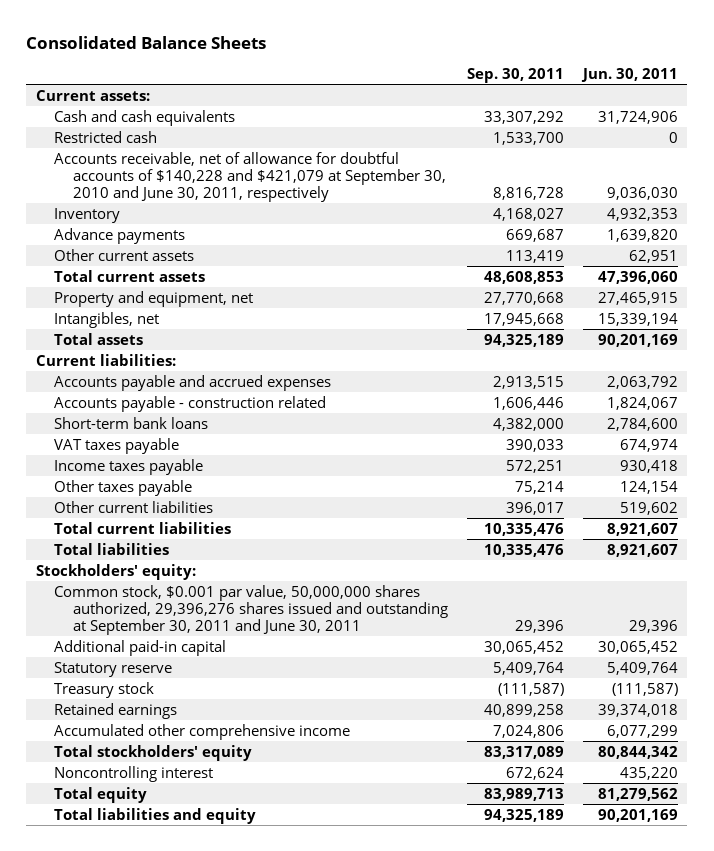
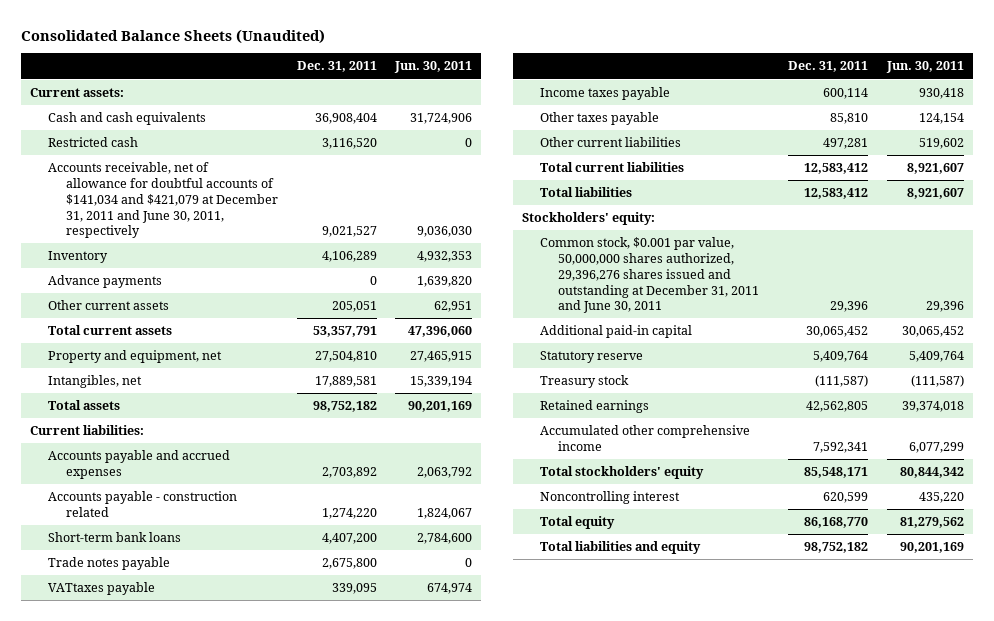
- Consolidated Balance Sheets
+ Consolidated Balance Sheets (Unaudited)
- | Sep. 30, 2011 | Jun. 30, 2011
+ | Dec. 31, 2011 | Jun. 30, 2011
- Accounts receivable, net of allowance for doubtful accounts of $140,228 and $421,079 at September 30, 2010 and June 30, 2011, respectively | 8,816,728 | 9,036,030
+ Accounts receivable, net of allowance for doubtful accounts of $141,034 and $421,079 at December 31, 2011 and June 30, 2011, respectively | 9,021,527 | 9,036,030
- VAT taxes payable | 390,033 | 674,974
+ Trade notes payable | 2,675,800 | 0
+ VATtaxes payable | 339,095 | 674,974
- Common stock, $0.001 par value, 50,000,000 shares authorized, 29,396,276 shares issued and outstanding at September 30, 2011 and June 30, 2011 | 29,396 | 29,396
+ Common stock, $0.001 par value, 50,000,000 shares authorized, 29,396,276 shares issued and outstanding at December 31, 2011 and June 30, 2011 | 29,396 | 29,396

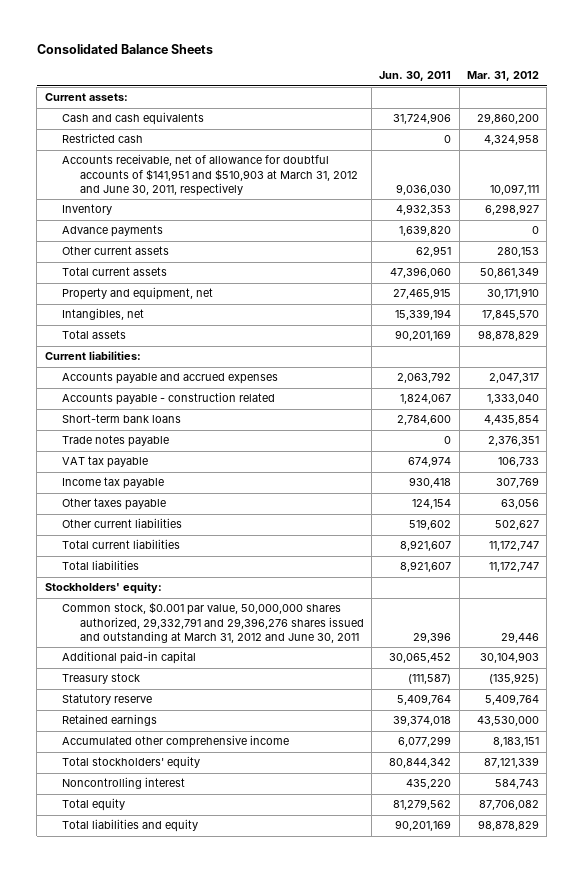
- Consolidated Balance Sheets (Unaudited)
+ Consolidated Balance Sheets
- | Dec. 31, 2011 | Jun. 30, 2011
+ | Jun. 30, 2011 | Mar. 31, 2012
- Accounts receivable, net of allowance for doubtful accounts of $141,034 and $421,079 at December 31, 2011 and June 30, 2011, respectively | 9,021,527 | 9,036,030
+ Accounts receivable, net of allowance for doubtful accounts of $141,951 and $510,903 at March 31, 2012 and June 30, 2011, respectively | 9,036,030 | 10,097,111
- VATtaxes payable | 339,095 | 674,974
- Income taxes payable | 600,114 | 930,418
+ VAT tax payable | 674,974 | 106,733
+ Income tax payable | 930,418 | 307,769
- Common stock, $0.001 par value, 50,000,000 shares authorized, 29,396,276 shares issued and outstanding at December 31, 2011 and June 30, 2011 | 29,396 | 29,396
+ Common stock, $0.001 par value, 50,000,000 shares authorized, 29,332,791 and 29,396,276 shares issued and outstanding at March 31, 2012 and June 30, 2011 | 29,396 | 29,446
moved down: Statutory reserve | 5,409,764 | 5,409,764

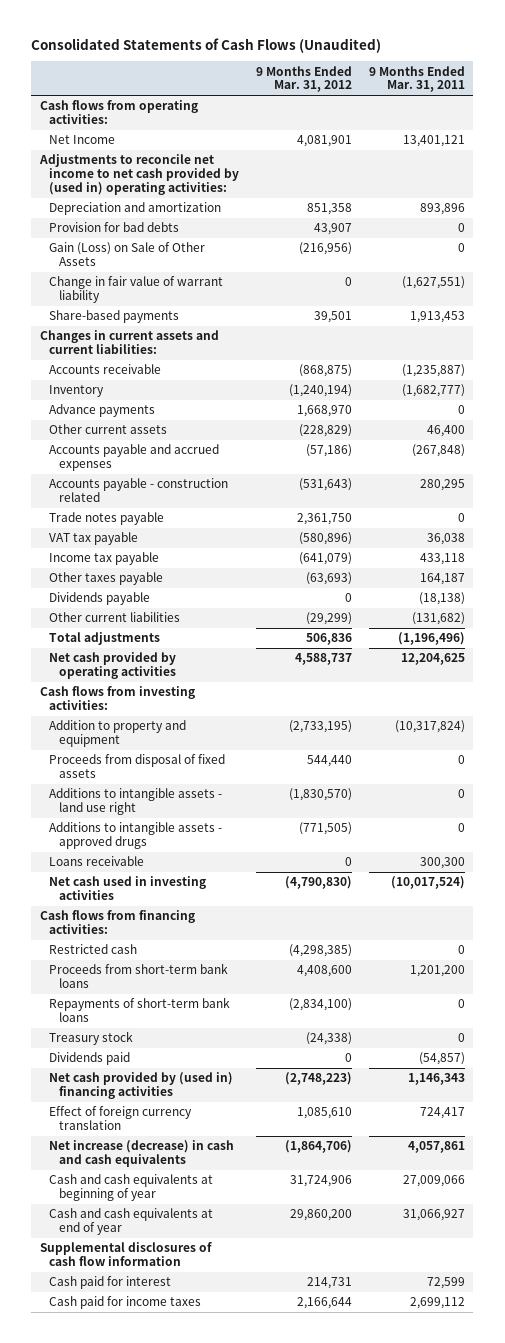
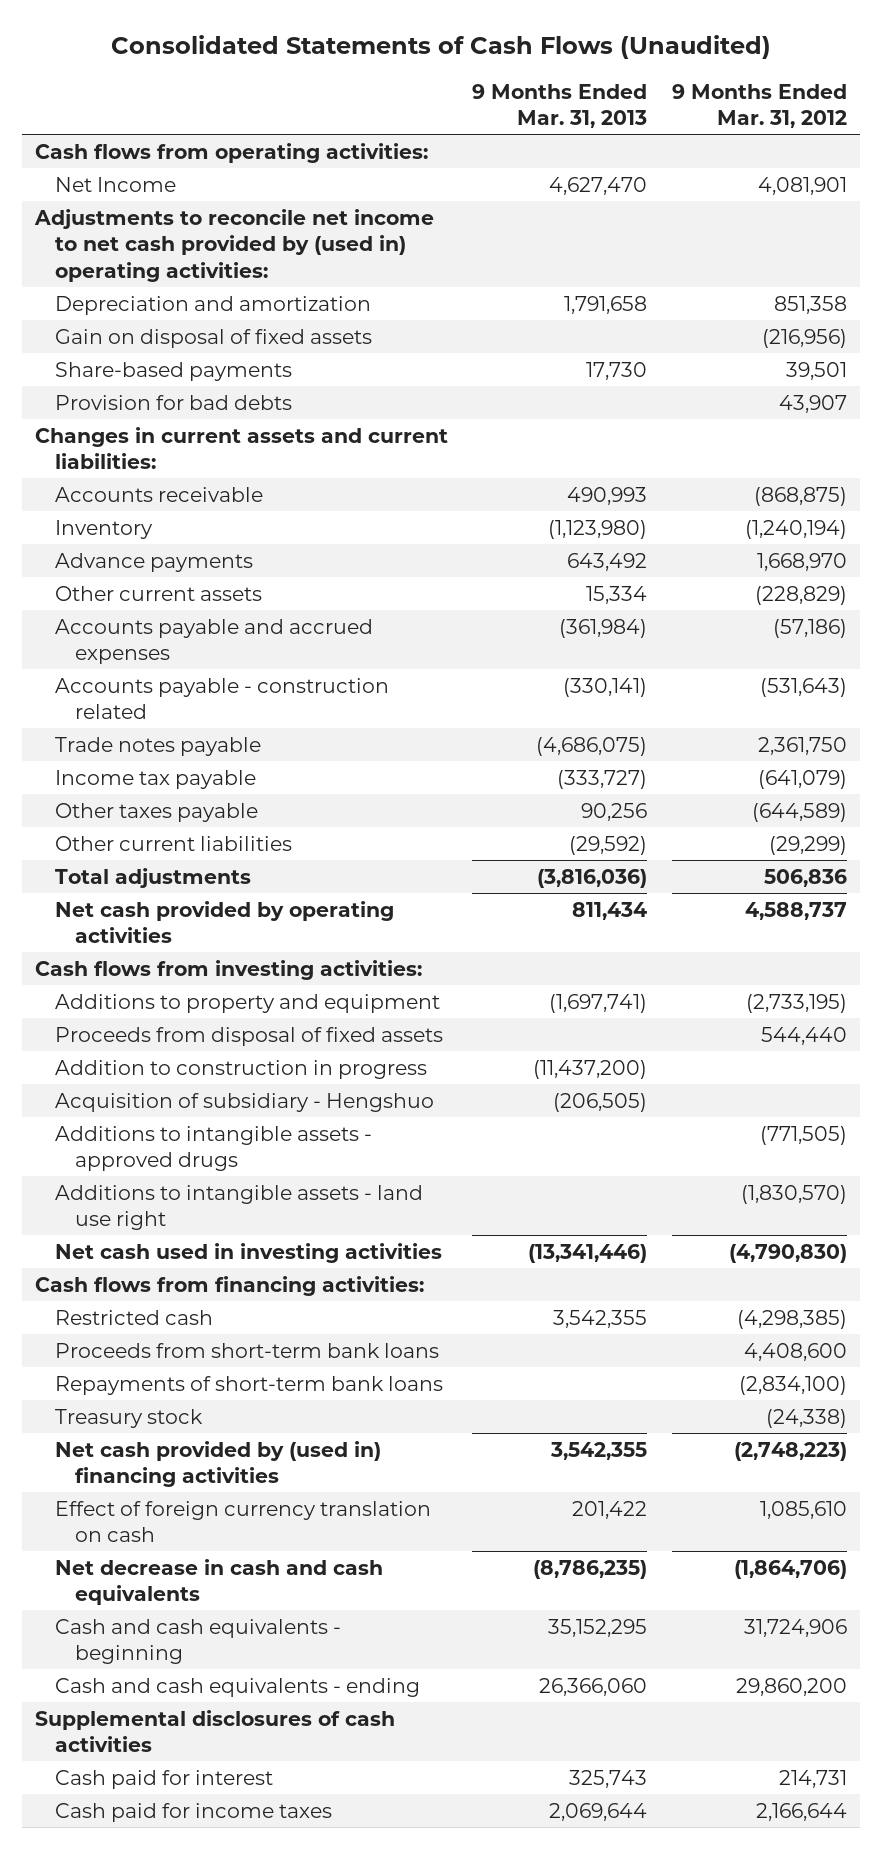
- | 9 Months Ended Mar. 31, 2012 | 9 Months Ended Mar. 31, 2011
+ | 9 Months Ended Mar. 31, 2013 | 9 Months Ended Mar. 31, 2012
- Gain (Loss) on Sale of Other Assets | (216,956) | 0
- Change in fair value of warrant liability | 0 | (1,627,551)
+ Gain on disposal of fixed assets | | (216,956)
moved down: Provision for bad debts | | 43,907
- VAT tax payable | (580,896) | 36,038
- Other taxes payable | (63,693) | 164,187
- Dividends payable | 0 | (18,138)
+ Other taxes payable | 90,256 | (644,589)
- Addition to property and equipment | (2,733,195) | (10,317,824)
+ Additions to property and equipment | (1,697,741) | (2,733,195)
+ Addition to construction in progress | (11,437,200) |
+ Acquisition of subsidiary - Hengshuo | (206,505) |
- Loans receivable | 0 | 300,300
moved down: Additions to intangible assets - land use right | | (1,830,570)
- Dividends paid | 0 | (54,857)
- Effect of foreign currency translation | 1,085,610 | 724,417
- Net increase (decrease) in cash and cash equivalents | (1,864,706) | 4,057,861
- Cash and cash equivalents at beginning of year | 31,724,906 | 27,009,066
- Cash and cash equivalents at end of year | 29,860,200 | 31,066,927
- Supplemental disclosures of cash flow information
+ Effect of foreign currency translation on cash | 201,422 | 1,085,610
+ Net decrease in cash and cash equivalents | (8,786,235) | (1,864,706)
+ Cash and cash equivalents - beginning | 35,152,295 | 31,724,906
+ Cash and cash equivalents - ending | 26,366,060 | 29,860,200
+ Supplemental disclosures of cash activities

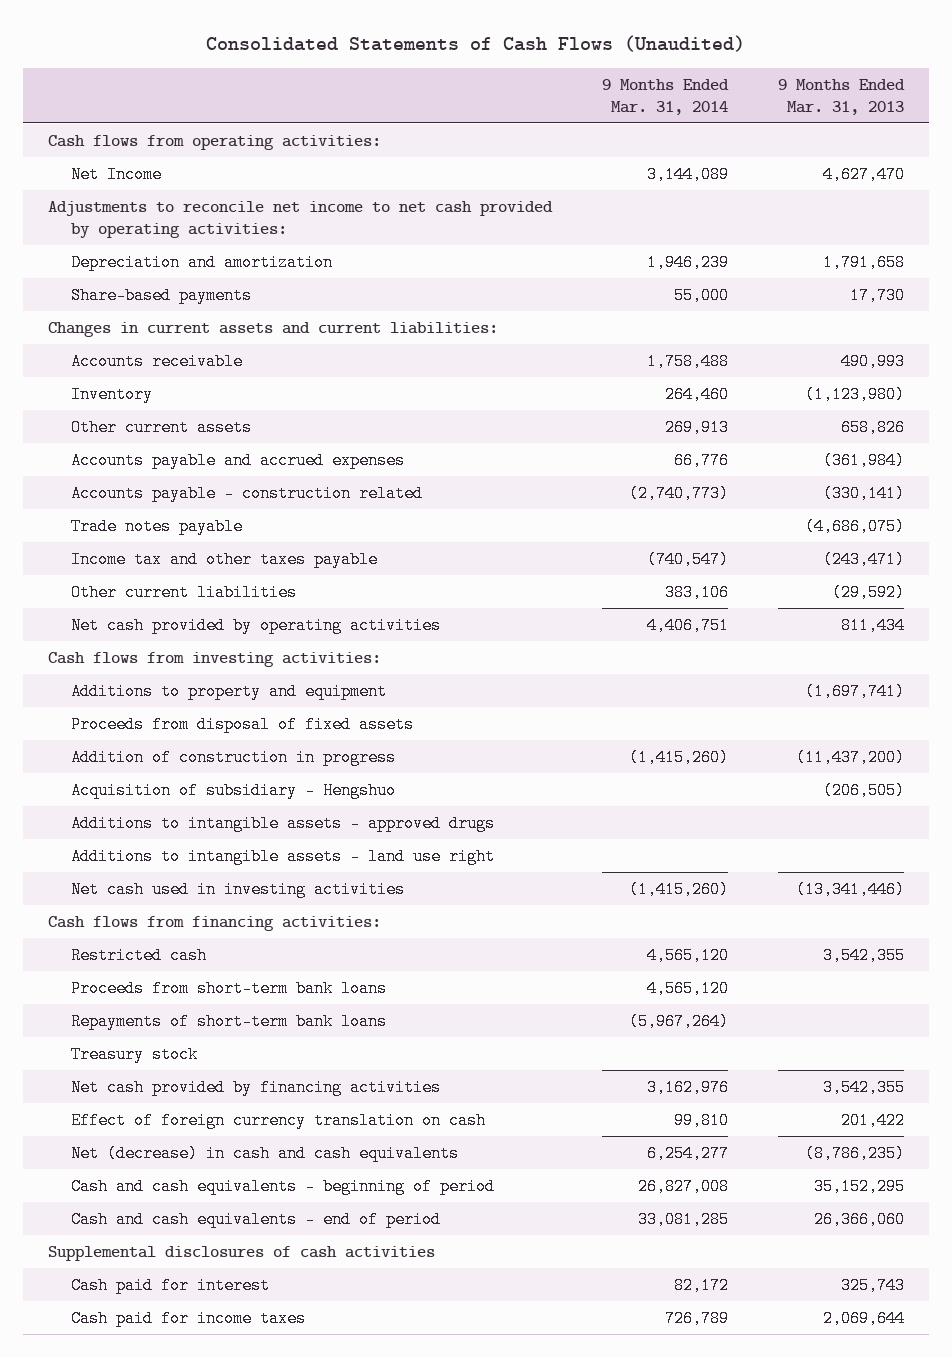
- | 9 Months Ended Mar. 31, 2013 | 9 Months Ended Mar. 31, 2012
+ | 9 Months Ended Mar. 31, 2014 | 9 Months Ended Mar. 31, 2013
- Adjustments to reconcile net income to net cash provided by (used in) operating activities:
+ Adjustments to reconcile net income to net cash provided by operating activities:
- Gain on disposal of fixed assets | | (216,956)
- Provision for bad debts | | 43,907
- Advance payments | 643,492 | 1,668,970
- Other current assets | 15,334 | (228,829)
+ Other current assets | 269,913 | 658,826
- Income tax payable | (333,727) | (641,079)
- Other taxes payable | 90,256 | (644,589)
+ Income tax and other taxes payable | (740,547) | (243,471)
- Total adjustments | (3,816,036) | 506,836
- Addition to construction in progress | (11,437,200) |
+ Addition of construction in progress | (1,415,260) | (11,437,200)
- Net cash provided by (used in) financing activities | 3,542,355 | (2,748,223)
+ Net cash provided by financing activities | 3,162,976 | 3,542,355
- Net decrease in cash and cash equivalents | (8,786,235) | (1,864,706)
- Cash and cash equivalents - beginning | 35,152,295 | 31,724,906
- Cash and cash equivalents - ending | 26,366,060 | 29,860,200
+ Net (decrease) in cash and cash equivalents | 6,254,277 | (8,786,235)
+ Cash and cash equivalents - beginning of period | 26,827,008 | 35,152,295
+ Cash and cash equivalents - end of period | 33,081,285 | 26,366,060

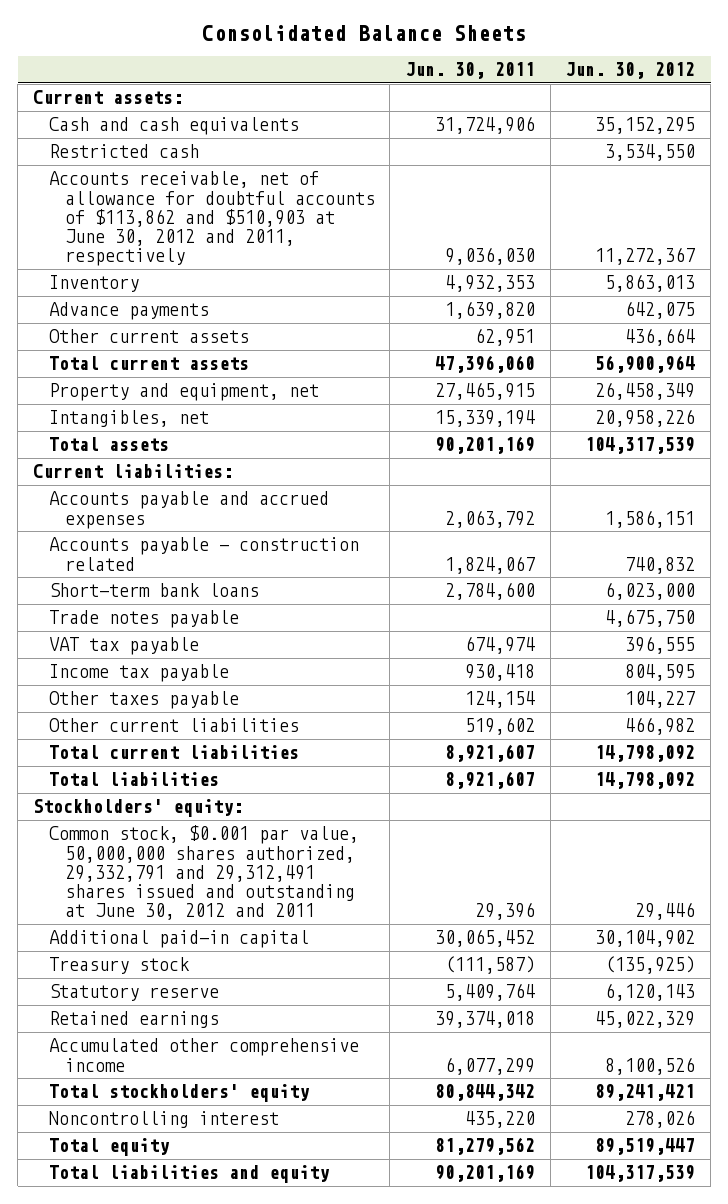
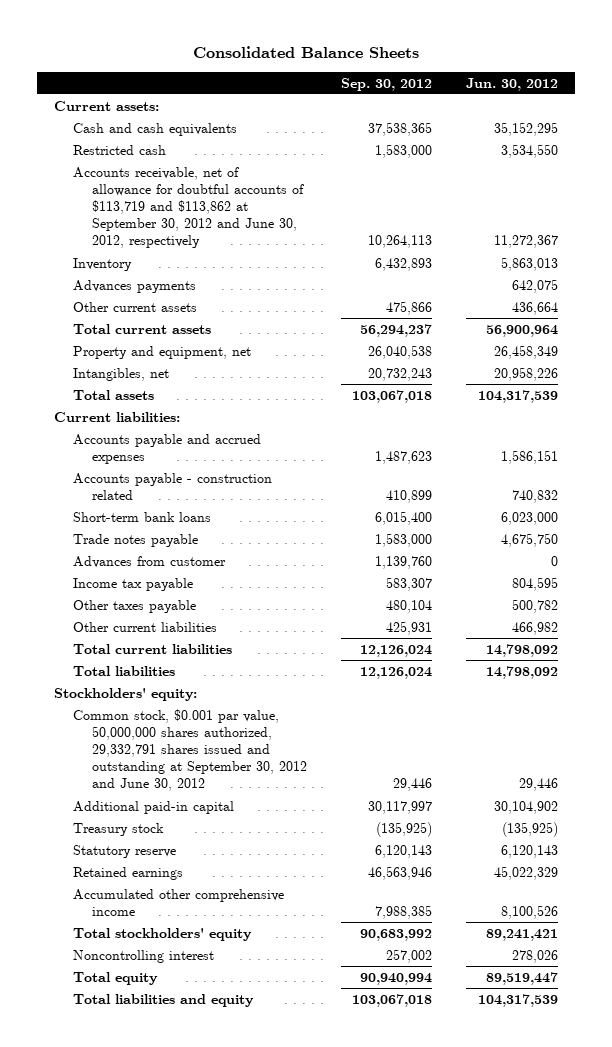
- | Jun. 30, 2011 | Jun. 30, 2012
+ | Sep. 30, 2012 | Jun. 30, 2012
- Accounts receivable, net of allowance for doubtful accounts of $113,862 and $510,903 at June 30, 2012 and 2011, respectively | 9,036,030 | 11,272,367
+ Accounts receivable, net of allowance for doubtful accounts of $113,719 and $113,862 at September 30, 2012 and June 30, 2012, respectively | 10,264,113 | 11,272,367
- Advance payments | 1,639,820 | 642,075
+ Advances payments | | 642,075
- VAT tax payable | 674,974 | 396,555
+ Advances from customer | 1,139,760 | 0
- Other taxes payable | 124,154 | 104,227
+ Other taxes payable | 480,104 | 500,782
- Common stock, $0.001 par value, 50,000,000 shares authorized, 29,332,791 and 29,312,491 shares issued and outstanding at June 30, 2012 and 2011 | 29,396 | 29,446
+ Common stock, $0.001 par value, 50,000,000 shares authorized, 29,332,791 shares issued and outstanding at September 30, 2012 and June 30, 2012 | 29,446 | 29,446

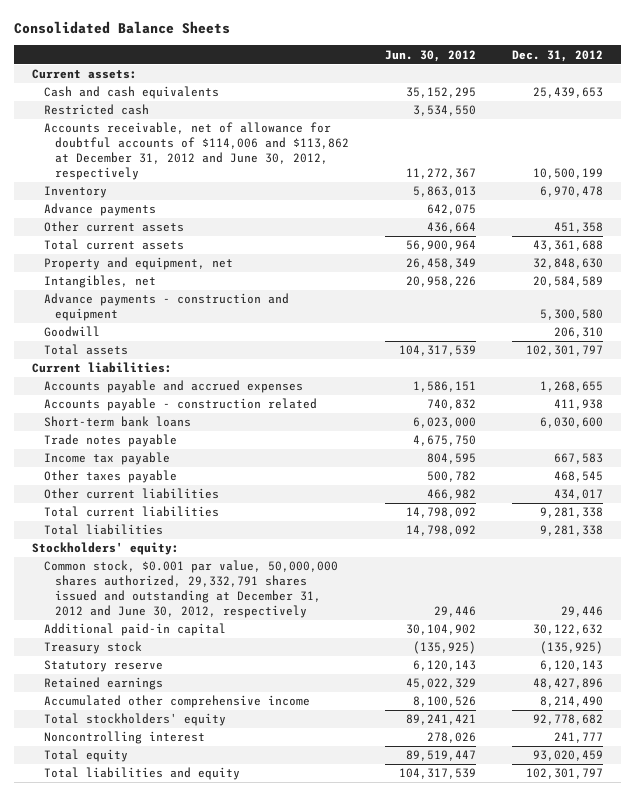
- | Sep. 30, 2012 | Jun. 30, 2012
+ | Jun. 30, 2012 | Dec. 31, 2012
- Accounts receivable, net of allowance for doubtful accounts of $113,719 and $113,862 at September 30, 2012 and June 30, 2012, respectively | 10,264,113 | 11,272,367
+ Accounts receivable, net of allowance for doubtful accounts of $114,006 and $113,862 at December 31, 2012 and June 30, 2012, respectively | 11,272,367 | 10,500,199
- Advances payments | | 642,075
+ Advance payments | 642,075 |
+ Advance payments - construction and equipment | | 5,300,580
+ Goodwill | | 206,310
- Advances from customer | 1,139,760 | 0
- Common stock, $0.001 par value, 50,000,000 shares authorized, 29,332,791 shares issued and outstanding at September 30, 2012 and June 30, 2012 | 29,446 | 29,446
+ Common stock, $0.001 par value, 50,000,000 shares authorized, 29,332,791 shares issued and outstanding at December 31, 2012 and June 30, 2012, respectively | 29,446 | 29,446

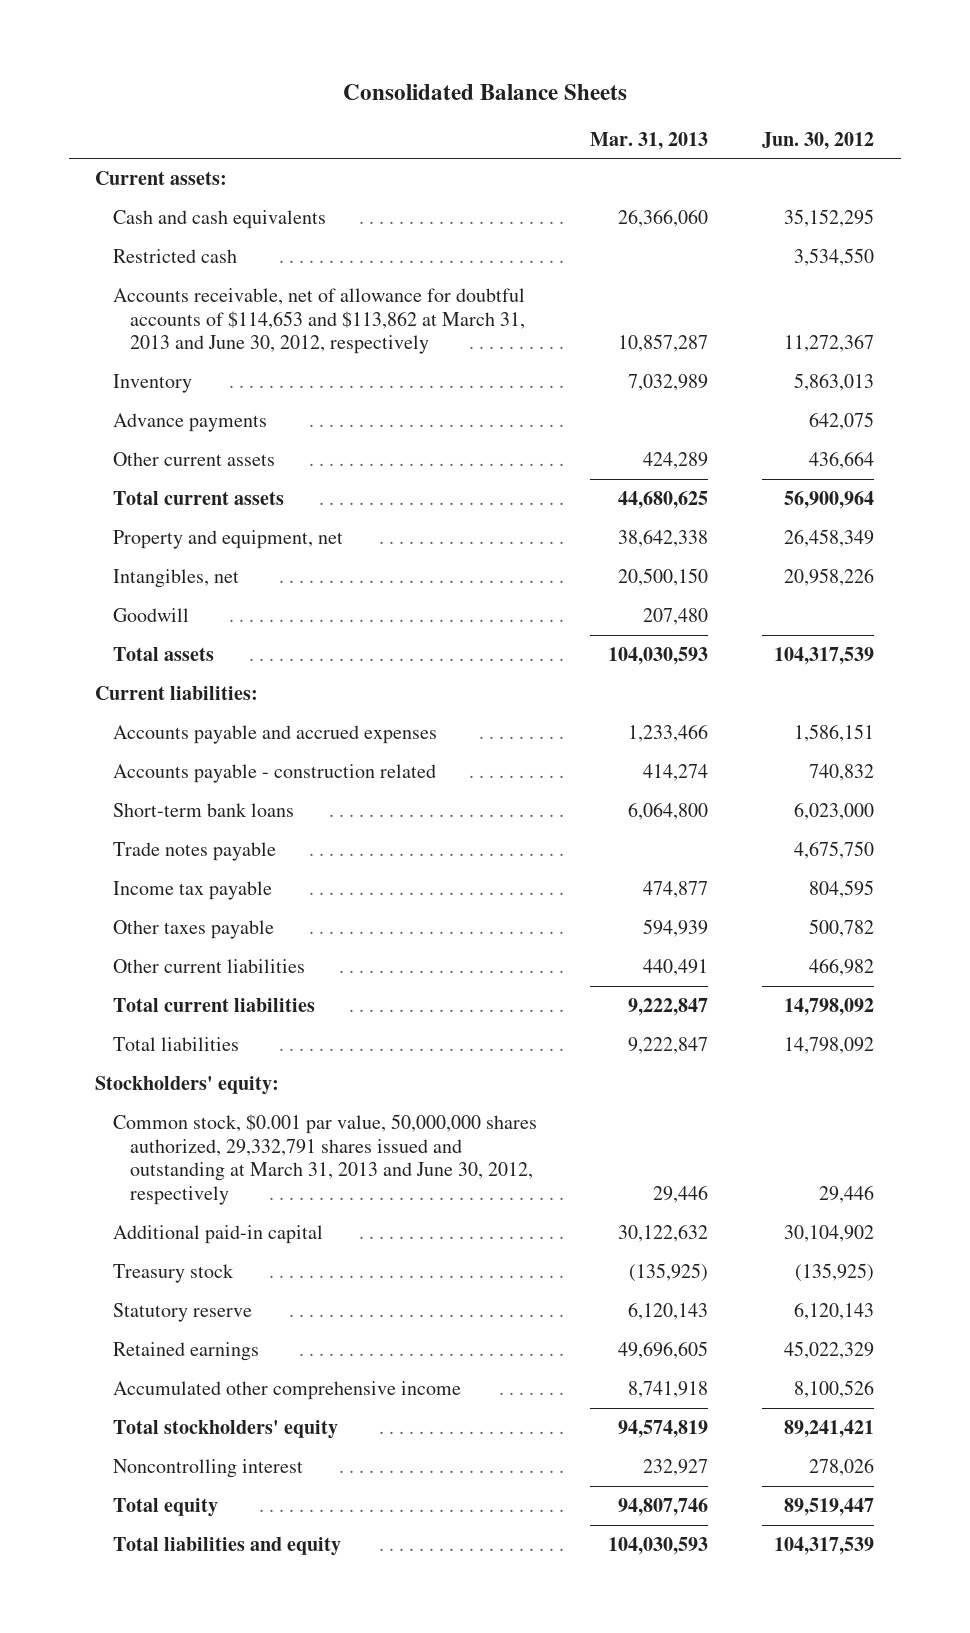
- | Jun. 30, 2012 | Dec. 31, 2012
+ | Mar. 31, 2013 | Jun. 30, 2012
- Accounts receivable, net of allowance for doubtful accounts of $114,006 and $113,862 at December 31, 2012 and June 30, 2012, respectively | 11,272,367 | 10,500,199
+ Accounts receivable, net of allowance for doubtful accounts of $114,653 and $113,862 at March 31, 2013 and June 30, 2012, respectively | 10,857,287 | 11,272,367
- Advance payments - construction and equipment | | 5,300,580
- Common stock, $0.001 par value, 50,000,000 shares authorized, 29,332,791 shares issued and outstanding at December 31, 2012 and June 30, 2012, respectively | 29,446 | 29,446
+ Common stock, $0.001 par value, 50,000,000 shares authorized, 29,332,791 shares issued and outstanding at March 31, 2013 and June 30, 2012, respectively | 29,446 | 29,446

